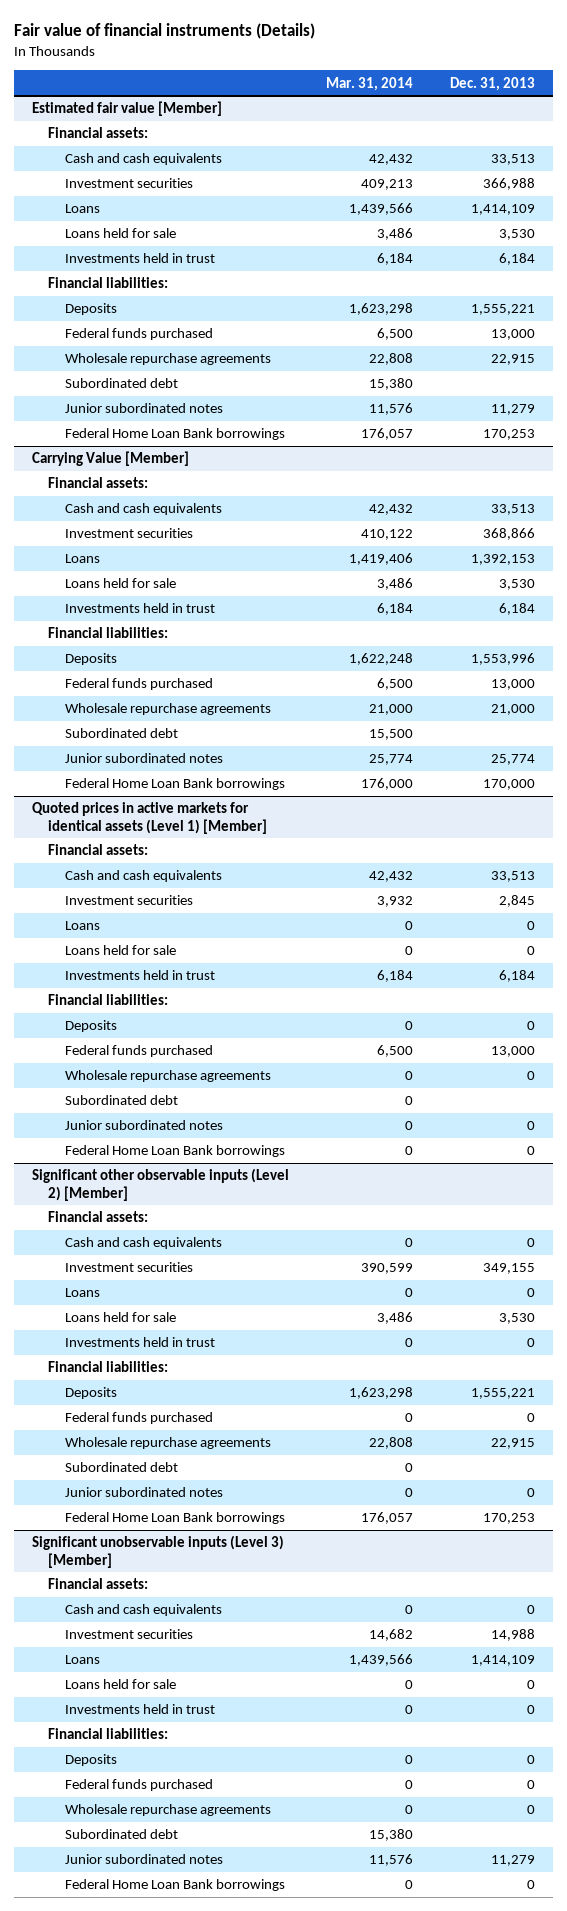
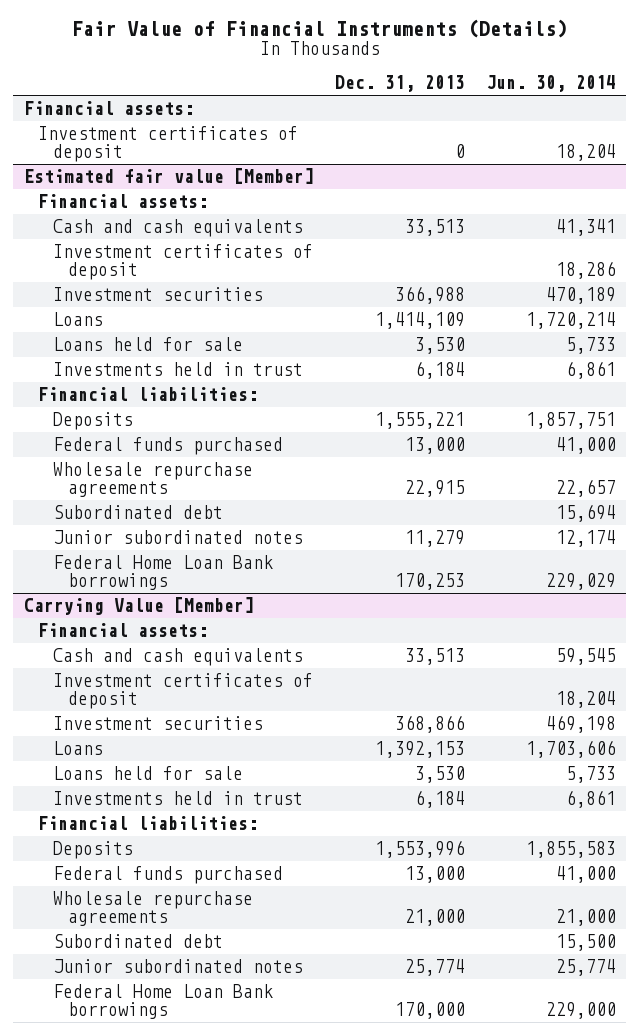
- Fair value of financial instruments (Details)
+ Fair Value of Financial Instruments (Details)
- | Mar. 31, 2014 | Dec. 31, 2013
+ | Dec. 31, 2013 | Jun. 30, 2014
+ Financial assets:
+ Investment certificates of deposit | 0 | 18,204
@ Estimated fair value [Member]
+ Investment certificates of deposit | | 18,286
@ Carrying Value [Member]
+ Investment certificates of deposit | | 18,204
- Quoted prices in active markets for identical assets (Level 1) [Member]
- Financial assets:
- Cash and cash equivalents | 42,432 | 33,513
- Investment securities | 3,932 | 2,845
- Loans | 0 | 0
- Loans held for sale | 0 | 0
- Investments held in trust | 6,184 | 6,184
- Financial liabilities:
- Deposits | 0 | 0
- Federal funds purchased | 6,500 | 13,000
- Wholesale repurchase agreements | 0 | 0
- Subordinated debt | 0 |
- Junior subordinated notes | 0 | 0
- Federal Home Loan Bank borrowings | 0 | 0
- Significant other observable inputs (Level 2) [Member]
- Financial assets:
- Cash and cash equivalents | 0 | 0
- Investment securities | 390,599 | 349,155
- Loans | 0 | 0
- Loans held for sale | 3,486 | 3,530
- Investments held in trust | 0 | 0
- Financial liabilities:
- Deposits | 1,623,298 | 1,555,221
- Federal funds purchased | 0 | 0
- Wholesale repurchase agreements | 22,808 | 22,915
- Subordinated debt | 0 |
- Junior subordinated notes | 0 | 0
- Federal Home Loan Bank borrowings | 176,057 | 170,253
- Significant unobservable inputs (Level 3) [Member]
- Financial assets:
- Cash and cash equivalents | 0 | 0
- Investment securities | 14,682 | 14,988
- Loans | 1,439,566 | 1,414,109
- Loans held for sale | 0 | 0
- Investments held in trust | 0 | 0
- Financial liabilities:
- Deposits | 0 | 0
- Federal funds purchased | 0 | 0
- Wholesale repurchase agreements | 0 | 0
- Subordinated debt | 15,380 |
- Junior subordinated notes | 11,576 | 11,279
- Federal Home Loan Bank borrowings | 0 | 0

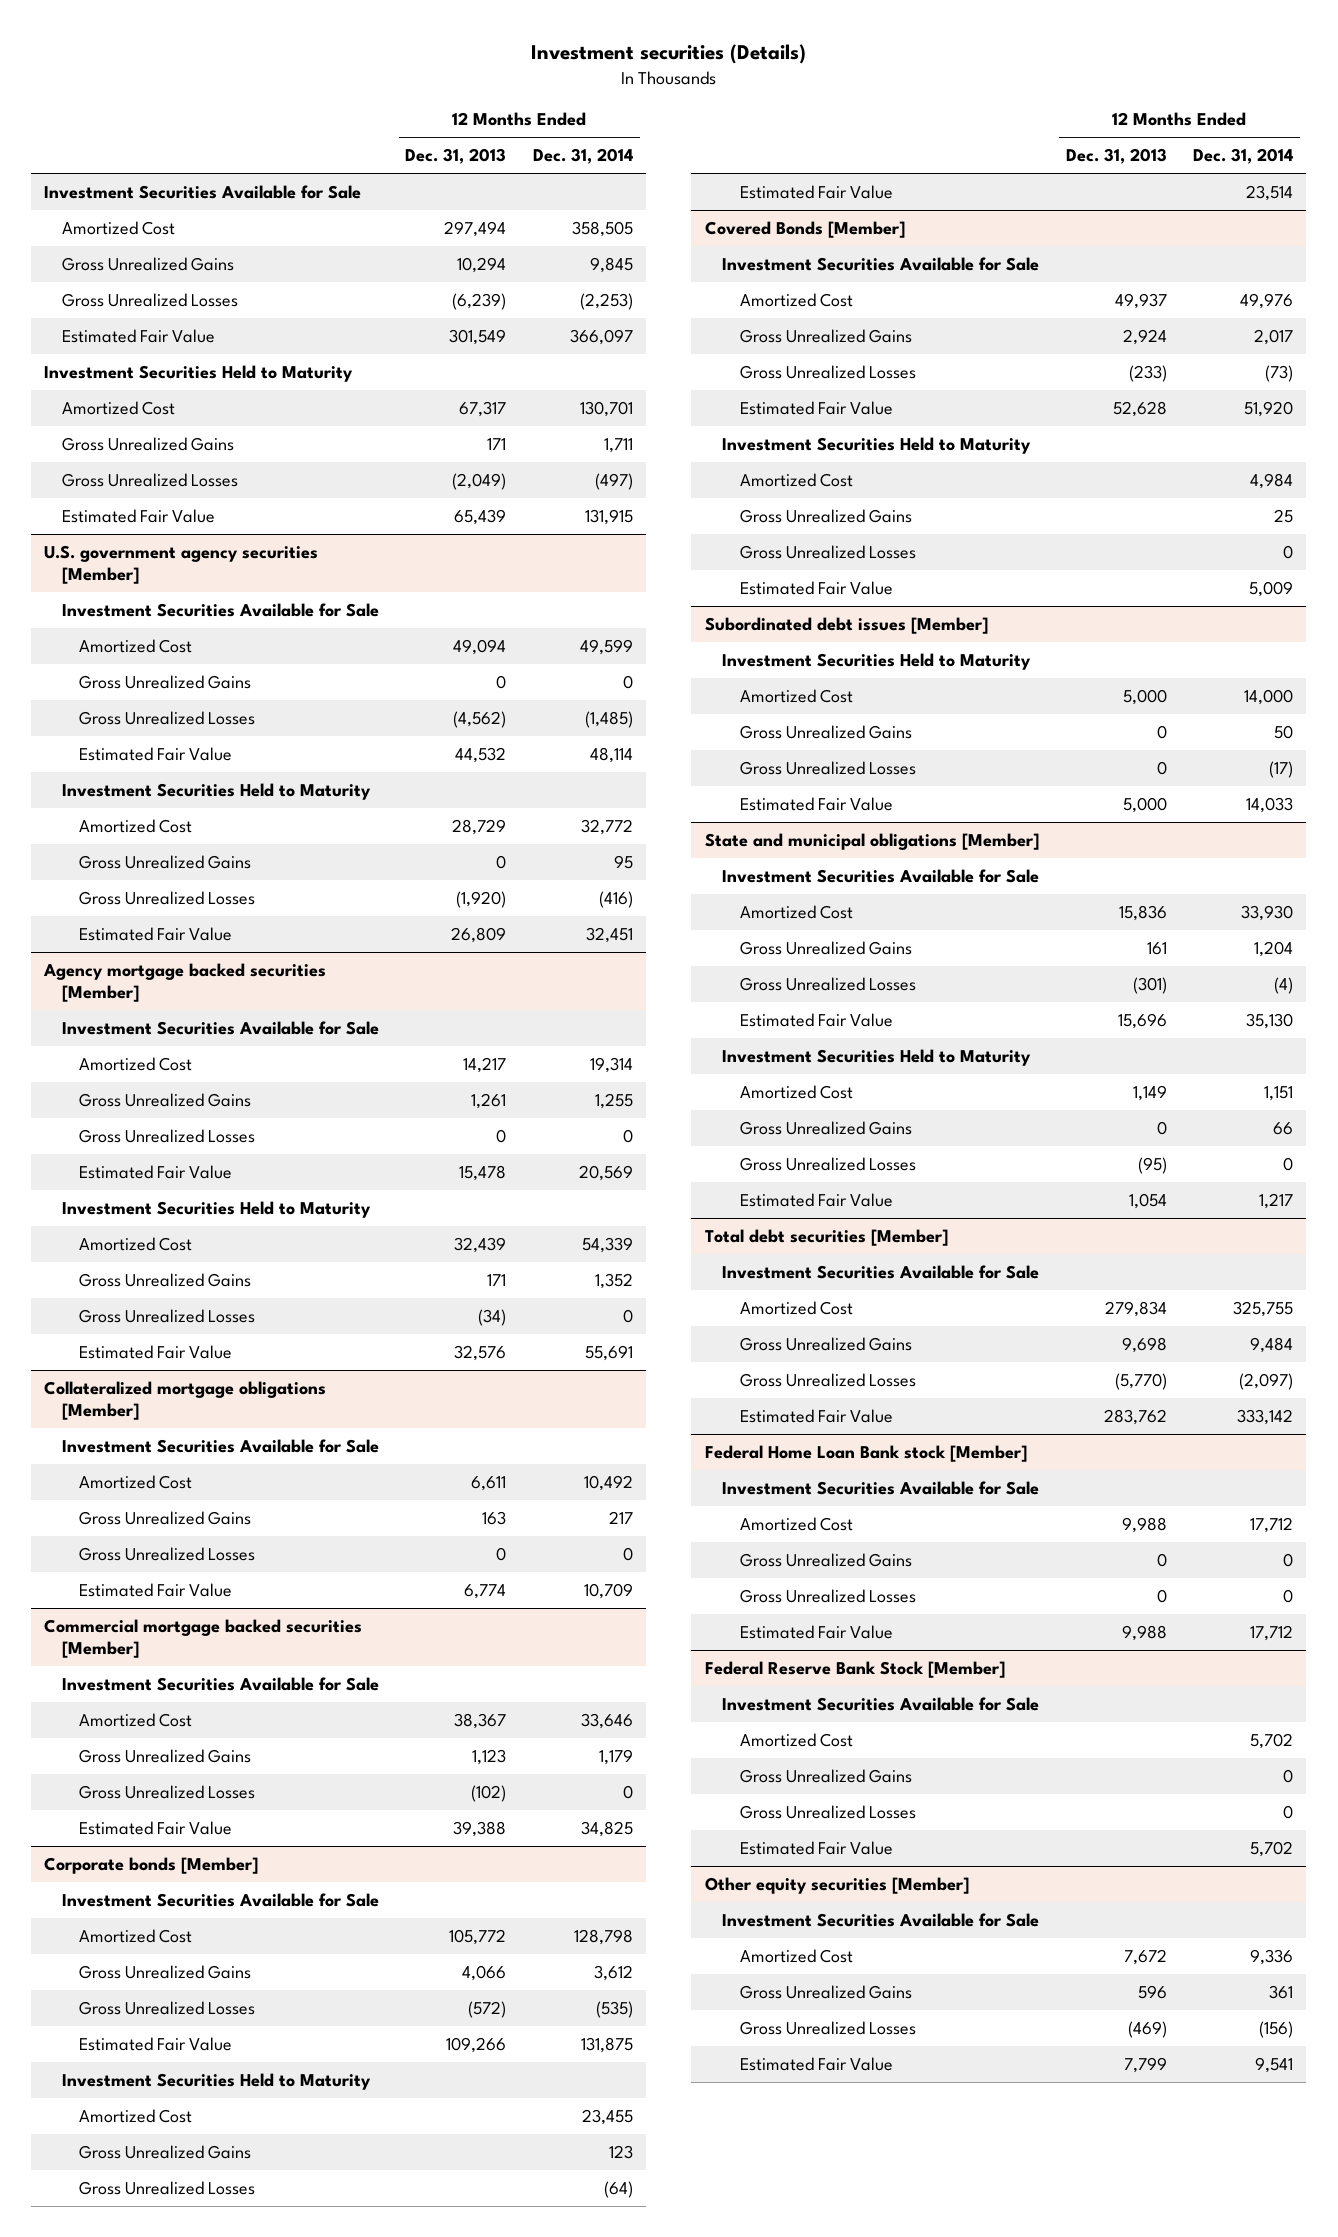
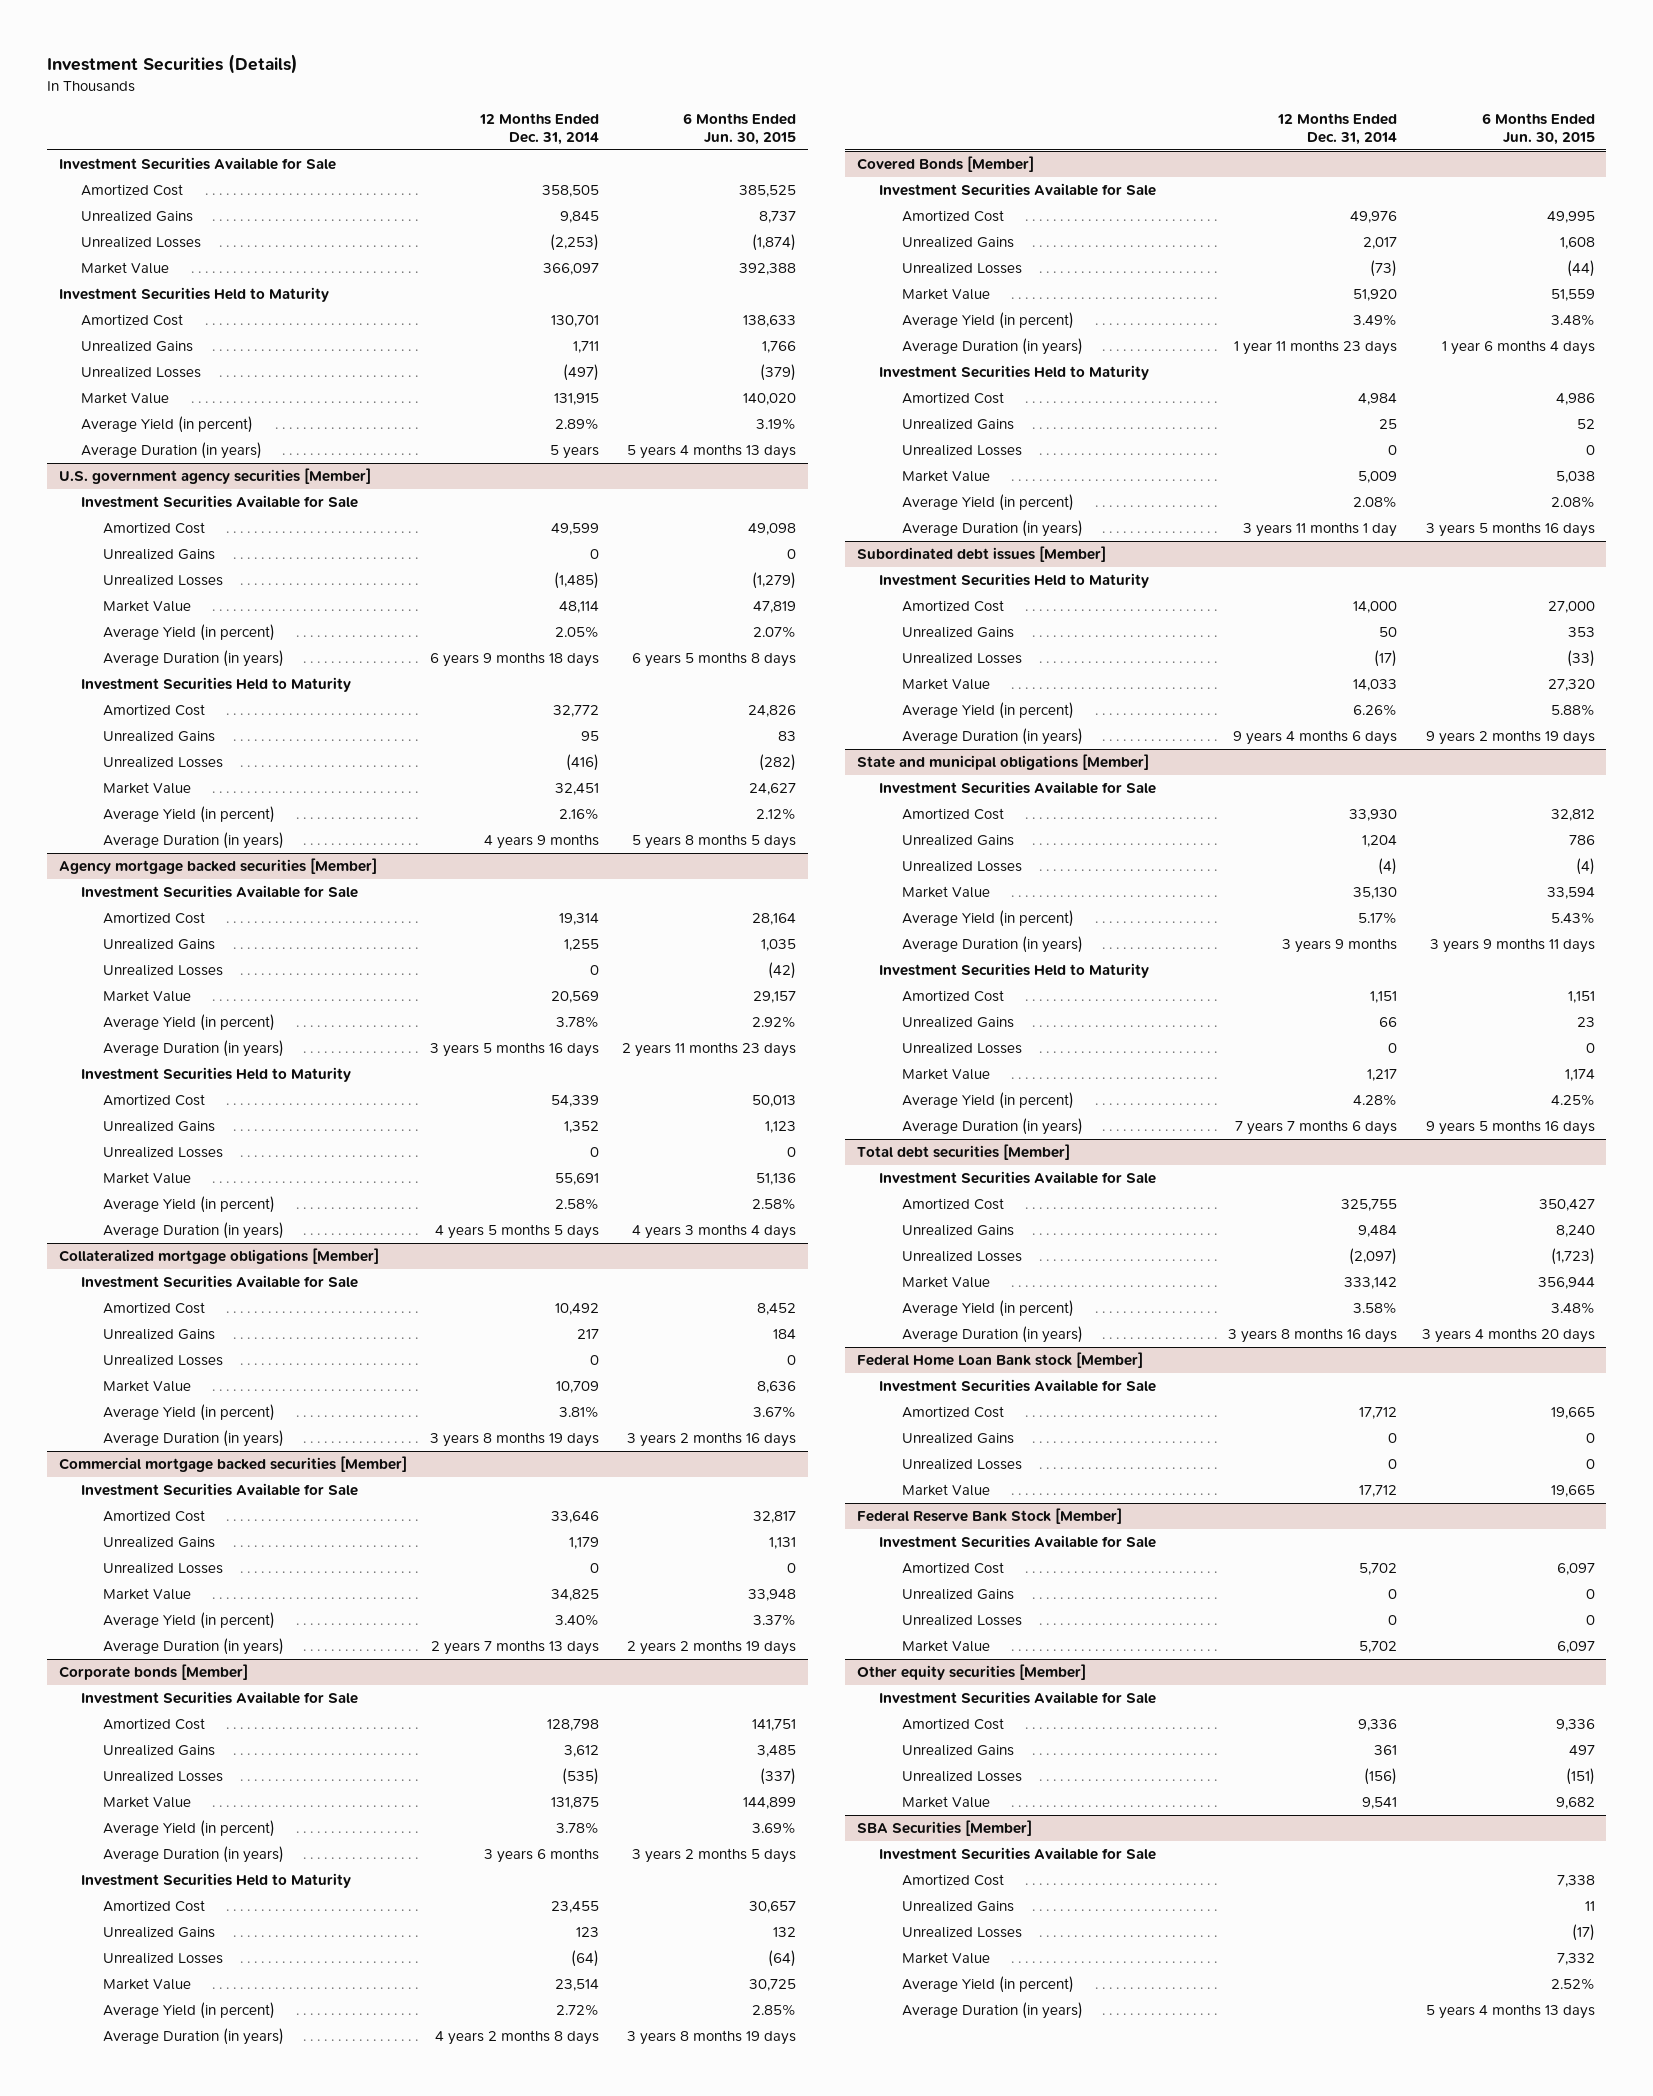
- Investment securities (Details)
+ Investment Securities (Details)
- | 12 Months Ended Dec. 31, 2013 | 12 Months Ended Dec. 31, 2014
+ | 12 Months Ended Dec. 31, 2014 | 6 Months Ended Jun. 30, 2015
- Gross Unrealized Gains | 10,294 | 9,845
- Gross Unrealized Losses | (6,239) | (2,253)
- Estimated Fair Value | 301,549 | 366,097
+ Unrealized Gains | 9,845 | 8,737
+ Unrealized Losses | (2,253) | (1,874)
+ Market Value | 366,097 | 392,388
- Gross Unrealized Gains | 171 | 1,711
- Gross Unrealized Losses | (2,049) | (497)
- Estimated Fair Value | 65,439 | 131,915
+ Unrealized Gains | 1,711 | 1,766
+ Unrealized Losses | (497) | (379)
+ Market Value | 131,915 | 140,020
+ Average Yield (in percent) | 2.89% | 3.19%
+ Average Duration (in years) | 5 years | 5 years 4 months 13 days
@ U.S. government agency securities [Member]
- Gross Unrealized Gains | 0 | 0
- Gross Unrealized Losses | (4,562) | (1,485)
- Estimated Fair Value | 44,532 | 48,114
+ Unrealized Gains | 0 | 0
+ Unrealized Losses | (1,485) | (1,279)
+ Market Value | 48,114 | 47,819
+ Average Yield (in percent) | 2.05% | 2.07%
+ Average Duration (in years) | 6 years 9 months 18 days | 6 years 5 months 8 days
- Gross Unrealized Gains | 0 | 95
- Gross Unrealized Losses | (1,920) | (416)
- Estimated Fair Value | 26,809 | 32,451
+ Unrealized Gains | 95 | 83
+ Unrealized Losses | (416) | (282)
+ Market Value | 32,451 | 24,627
+ Average Yield (in percent) | 2.16% | 2.12%
+ Average Duration (in years) | 4 years 9 months | 5 years 8 months 5 days
@ Agency mortgage backed securities [Member]
- Gross Unrealized Gains | 1,261 | 1,255
- Gross Unrealized Losses | 0 | 0
- Estimated Fair Value | 15,478 | 20,569
+ Unrealized Gains | 1,255 | 1,035
+ Unrealized Losses | 0 | (42)
+ Market Value | 20,569 | 29,157
+ Average Yield (in percent) | 3.78% | 2.92%
+ Average Duration (in years) | 3 years 5 months 16 days | 2 years 11 months 23 days
- Gross Unrealized Gains | 171 | 1,352
- Gross Unrealized Losses | (34) | 0
- Estimated Fair Value | 32,576 | 55,691
+ Unrealized Gains | 1,352 | 1,123
+ Unrealized Losses | 0 | 0
+ Market Value | 55,691 | 51,136
+ Average Yield (in percent) | 2.58% | 2.58%
+ Average Duration (in years) | 4 years 5 months 5 days | 4 years 3 months 4 days
@ Collateralized mortgage obligations [Member]
- Gross Unrealized Gains | 163 | 217
- Gross Unrealized Losses | 0 | 0
- Estimated Fair Value | 6,774 | 10,709
+ Unrealized Gains | 217 | 184
+ Unrealized Losses | 0 | 0
+ Market Value | 10,709 | 8,636
+ Average Yield (in percent) | 3.81% | 3.67%
+ Average Duration (in years) | 3 years 8 months 19 days | 3 years 2 months 16 days
@ Commercial mortgage backed securities [Member]
- Gross Unrealized Gains | 1,123 | 1,179
- Gross Unrealized Losses | (102) | 0
- Estimated Fair Value | 39,388 | 34,825
+ Unrealized Gains | 1,179 | 1,131
+ Unrealized Losses | 0 | 0
+ Market Value | 34,825 | 33,948
+ Average Yield (in percent) | 3.40% | 3.37%
+ Average Duration (in years) | 2 years 7 months 13 days | 2 years 2 months 19 days
@ Corporate bonds [Member]
- Gross Unrealized Gains | 4,066 | 3,612
- Gross Unrealized Losses | (572) | (535)
- Estimated Fair Value | 109,266 | 131,875
+ Unrealized Gains | 3,612 | 3,485
+ Unrealized Losses | (535) | (337)
+ Market Value | 131,875 | 144,899
+ Average Yield (in percent) | 3.78% | 3.69%
+ Average Duration (in years) | 3 years 6 months | 3 years 2 months 5 days
- Gross Unrealized Gains | | 123
- Gross Unrealized Losses | | (64)
- Estimated Fair Value | | 23,514
+ Unrealized Gains | 123 | 132
+ Unrealized Losses | (64) | (64)
+ Market Value | 23,514 | 30,725
+ Average Yield (in percent) | 2.72% | 2.85%
+ Average Duration (in years) | 4 years 2 months 8 days | 3 years 8 months 19 days
@ Covered Bonds [Member]
- Gross Unrealized Gains | 2,924 | 2,017
- Gross Unrealized Losses | (233) | (73)
- Estimated Fair Value | 52,628 | 51,920
+ Unrealized Gains | 2,017 | 1,608
+ Unrealized Losses | (73) | (44)
+ Market Value | 51,920 | 51,559
+ Average Yield (in percent) | 3.49% | 3.48%
+ Average Duration (in years) | 1 year 11 months 23 days | 1 year 6 months 4 days
- Gross Unrealized Gains | | 25
- Gross Unrealized Losses | | 0
- Estimated Fair Value | | 5,009
+ Unrealized Gains | 25 | 52
+ Unrealized Losses | 0 | 0
+ Market Value | 5,009 | 5,038
+ Average Yield (in percent) | 2.08% | 2.08%
+ Average Duration (in years) | 3 years 11 months 1 day | 3 years 5 months 16 days
@ Subordinated debt issues [Member]
- Gross Unrealized Gains | 0 | 50
- Gross Unrealized Losses | 0 | (17)
- Estimated Fair Value | 5,000 | 14,033
+ Unrealized Gains | 50 | 353
+ Unrealized Losses | (17) | (33)
+ Market Value | 14,033 | 27,320
+ Average Yield (in percent) | 6.26% | 5.88%
+ Average Duration (in years) | 9 years 4 months 6 days | 9 years 2 months 19 days
@ State and municipal obligations [Member]
- Gross Unrealized Gains | 161 | 1,204
- Gross Unrealized Losses | (301) | (4)
- Estimated Fair Value | 15,696 | 35,130
+ Unrealized Gains | 1,204 | 786
+ Unrealized Losses | (4) | (4)
+ Market Value | 35,130 | 33,594
+ Average Yield (in percent) | 5.17% | 5.43%
+ Average Duration (in years) | 3 years 9 months | 3 years 9 months 11 days
- Gross Unrealized Gains | 0 | 66
- Gross Unrealized Losses | (95) | 0
- Estimated Fair Value | 1,054 | 1,217
+ Unrealized Gains | 66 | 23
+ Unrealized Losses | 0 | 0
+ Market Value | 1,217 | 1,174
+ Average Yield (in percent) | 4.28% | 4.25%
+ Average Duration (in years) | 7 years 7 months 6 days | 9 years 5 months 16 days
@ Total debt securities [Member]
- Gross Unrealized Gains | 9,698 | 9,484
- Gross Unrealized Losses | (5,770) | (2,097)
- Estimated Fair Value | 283,762 | 333,142
+ Unrealized Gains | 9,484 | 8,240
+ Unrealized Losses | (2,097) | (1,723)
+ Market Value | 333,142 | 356,944
+ Average Yield (in percent) | 3.58% | 3.48%
+ Average Duration (in years) | 3 years 8 months 16 days | 3 years 4 months 20 days
@ Federal Home Loan Bank stock [Member]
- Gross Unrealized Gains | 0 | 0
- Gross Unrealized Losses | 0 | 0
- Estimated Fair Value | 9,988 | 17,712
+ Unrealized Gains | 0 | 0
+ Unrealized Losses | 0 | 0
+ Market Value | 17,712 | 19,665
@ Federal Reserve Bank Stock [Member]
- Gross Unrealized Gains | | 0
- Gross Unrealized Losses | | 0
- Estimated Fair Value | | 5,702
+ Unrealized Gains | 0 | 0
+ Unrealized Losses | 0 | 0
+ Market Value | 5,702 | 6,097
@ Other equity securities [Member]
- Gross Unrealized Gains | 596 | 361
- Gross Unrealized Losses | (469) | (156)
- Estimated Fair Value | 7,799 | 9,541
+ Unrealized Gains | 361 | 497
+ Unrealized Losses | (156) | (151)
+ Market Value | 9,541 | 9,682
+ SBA Securities [Member]
+ Investment Securities Available for Sale
+ Amortized Cost | | 7,338
+ Unrealized Gains | | 11
+ Unrealized Losses | | (17)
+ Market Value | | 7,332
+ Average Yield (in percent) | | 2.52%
+ Average Duration (in years) | | 5 years 4 months 13 days

